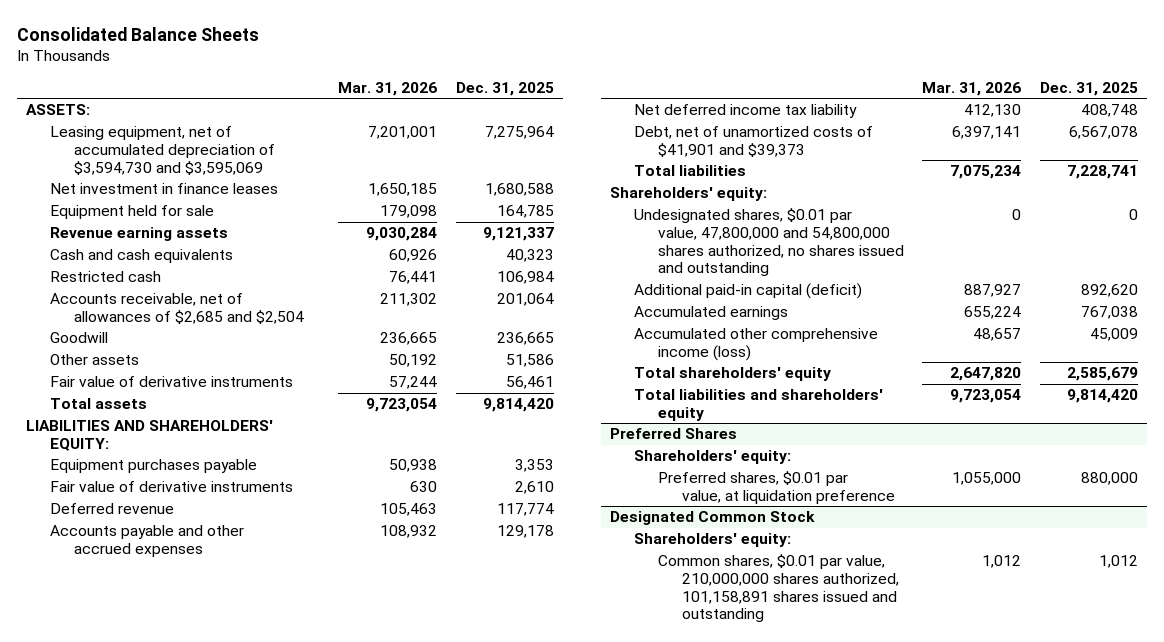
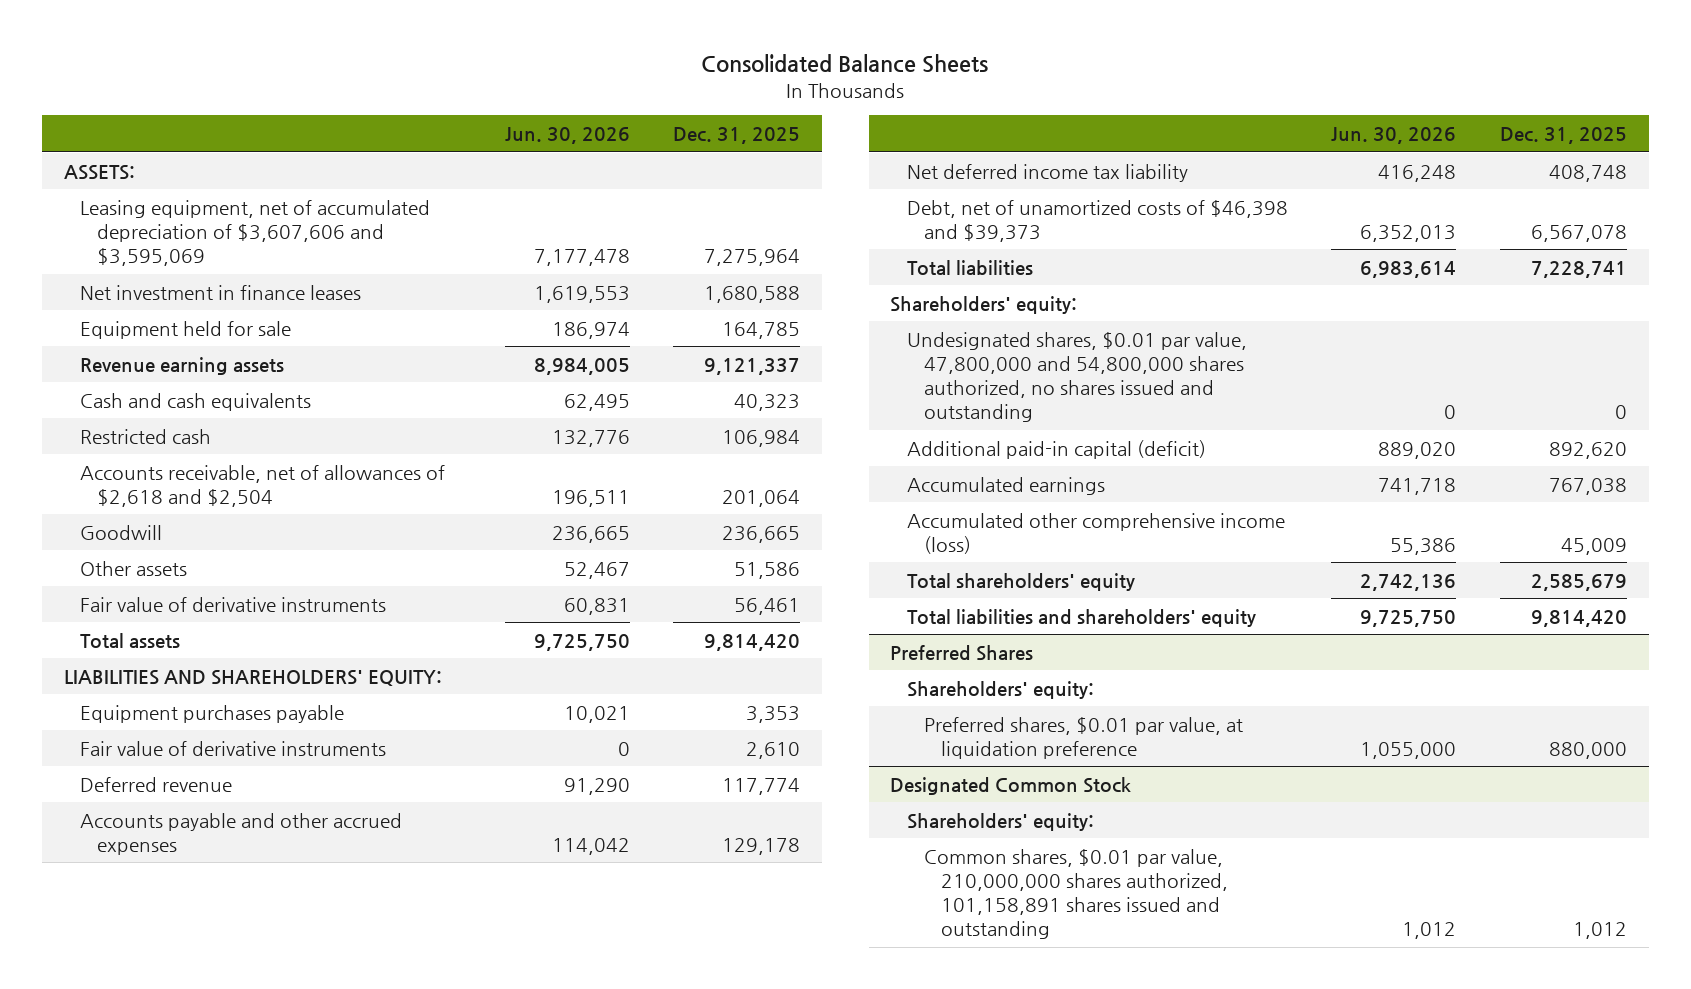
- | Mar. 31, 2026 | Dec. 31, 2025
+ | Jun. 30, 2026 | Dec. 31, 2025
- Leasing equipment, net of accumulated depreciation of $3,594,730 and $3,595,069 | 7,201,001 | 7,275,964
+ Leasing equipment, net of accumulated depreciation of $3,607,606 and $3,595,069 | 7,177,478 | 7,275,964
- Accounts receivable, net of allowances of $2,685 and $2,504 | 211,302 | 201,064
+ Accounts receivable, net of allowances of $2,618 and $2,504 | 196,511 | 201,064
- Debt, net of unamortized costs of $41,901 and $39,373 | 6,397,141 | 6,567,078
+ Debt, net of unamortized costs of $46,398 and $39,373 | 6,352,013 | 6,567,078

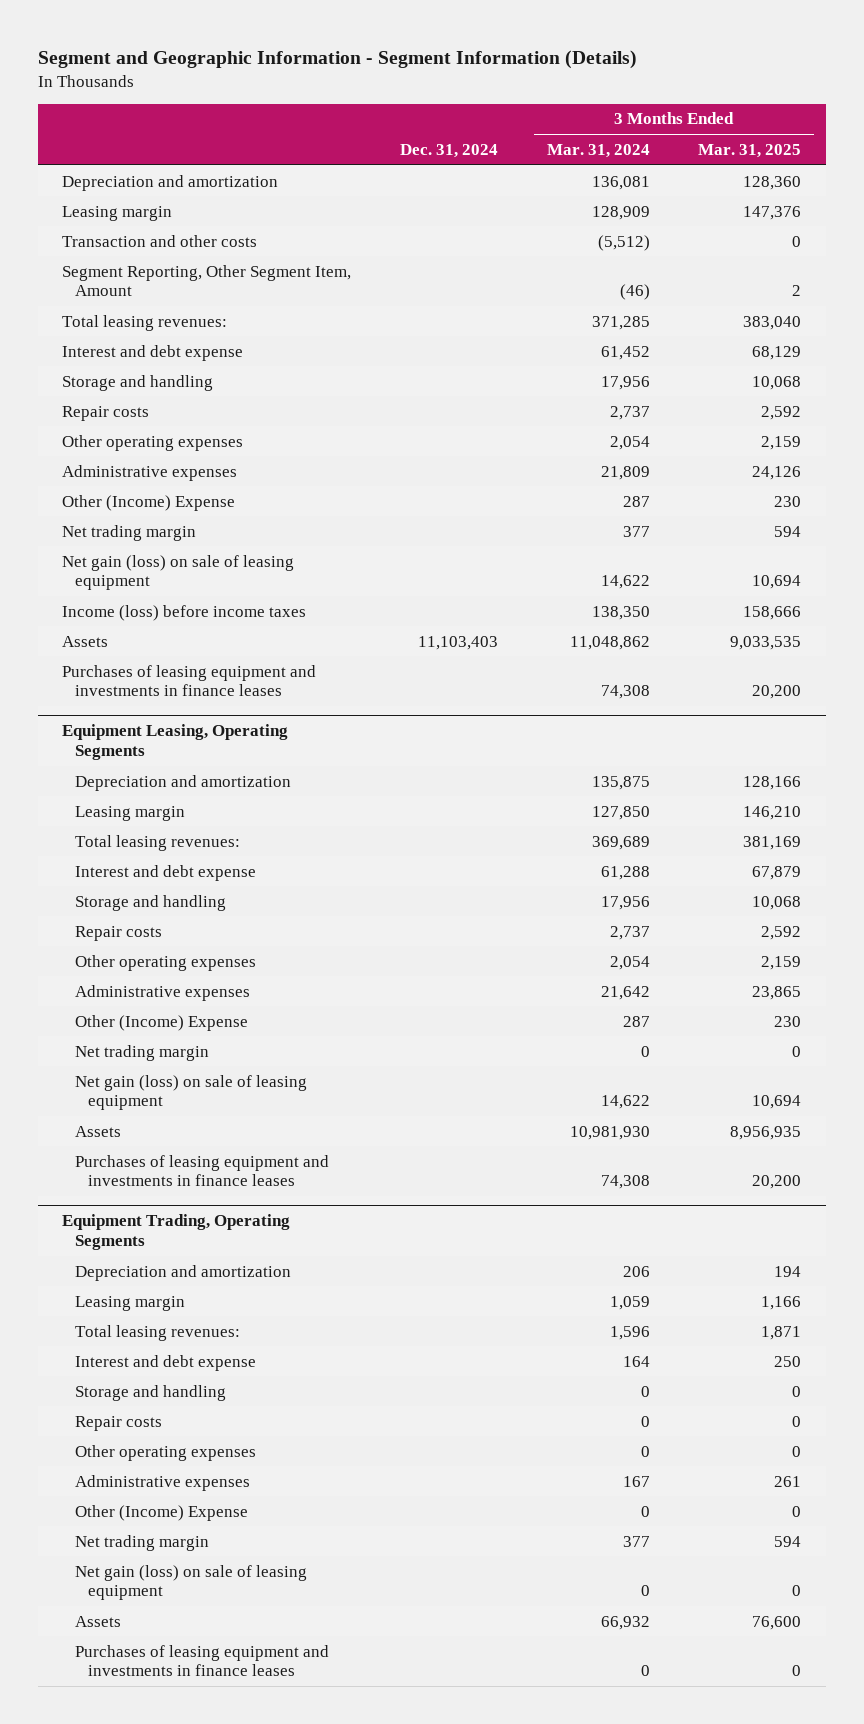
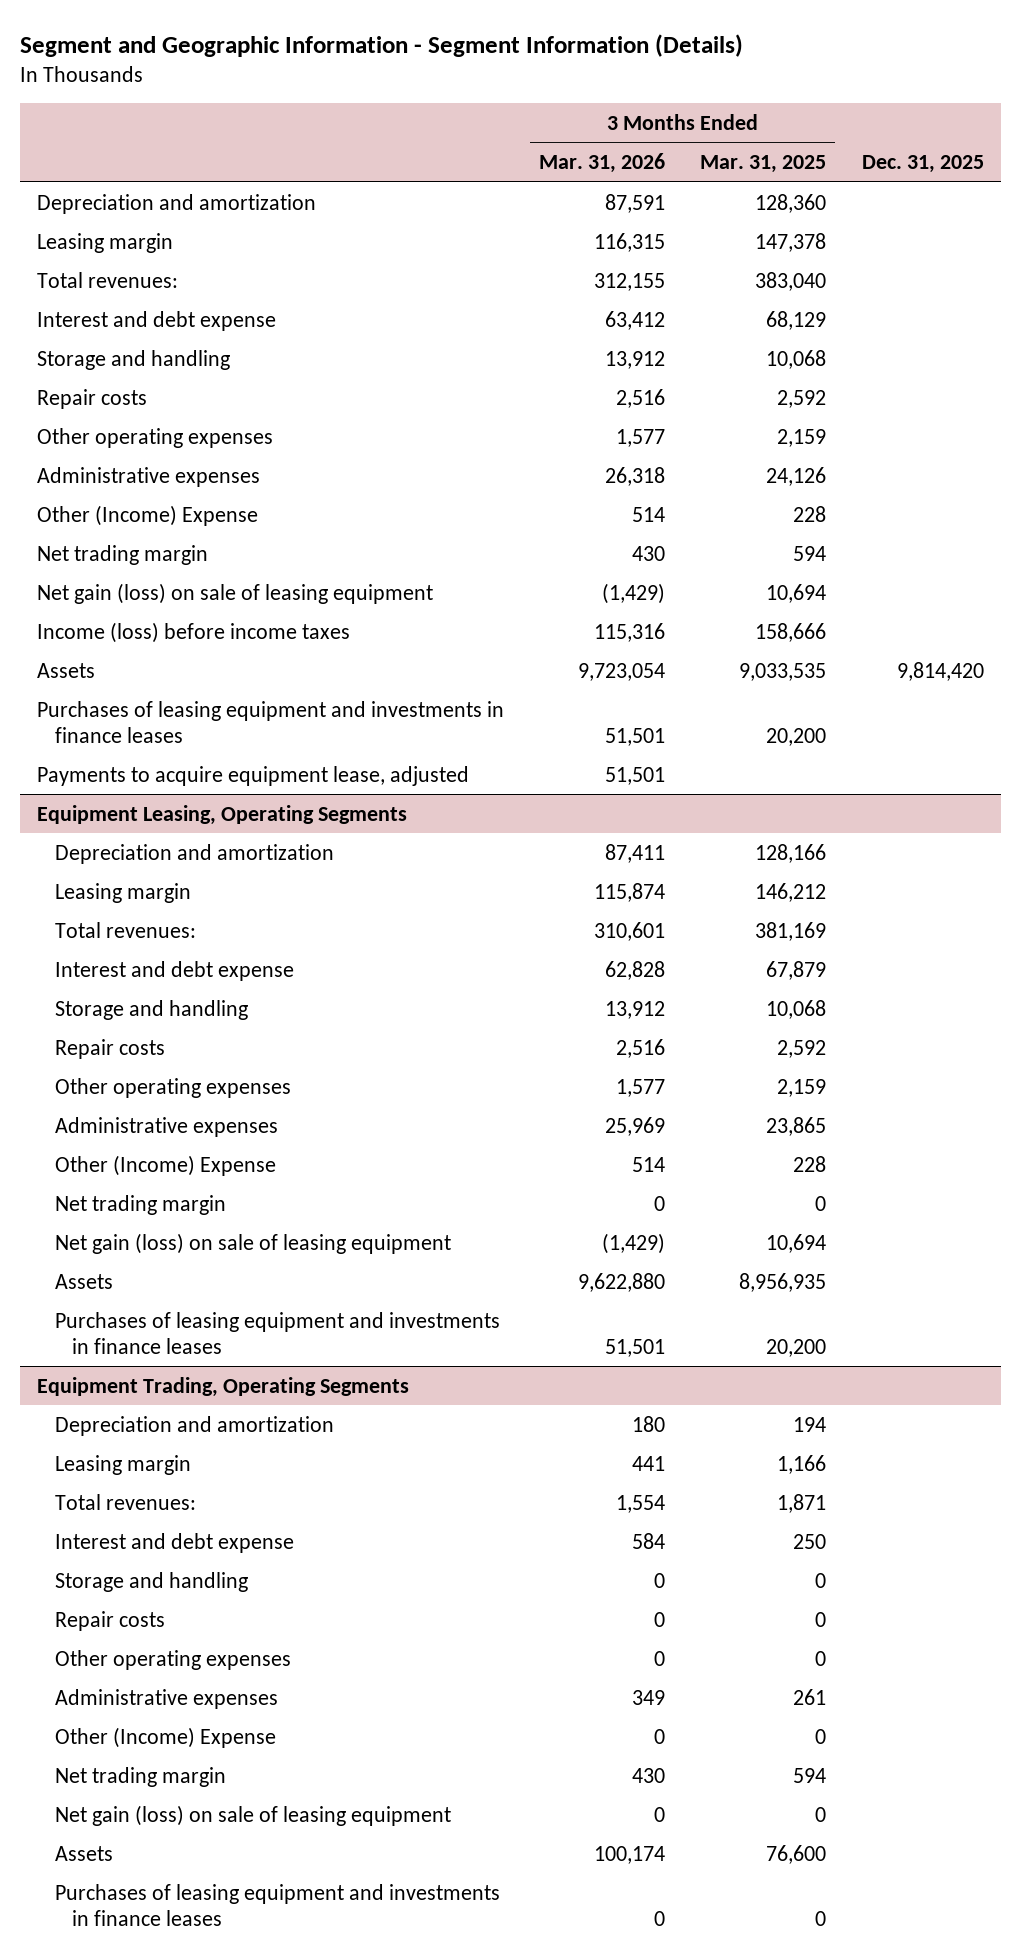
- | Dec. 31, 2024 | 3 Months Ended Mar. 31, 2024 | 3 Months Ended Mar. 31, 2025
+ | 3 Months Ended Mar. 31, 2026 | 3 Months Ended Mar. 31, 2025 | Dec. 31, 2025
- Leasing margin | | 128,909 | 147,376
- Transaction and other costs | | (5,512) | 0
- Segment Reporting, Other Segment Item, Amount | | (46) | 2
- Total leasing revenues: | | 371,285 | 383,040
+ Leasing margin | 116,315 | 147,378 |
+ Total revenues: | 312,155 | 383,040 |
- Other (Income) Expense | | 287 | 230
+ Other (Income) Expense | 514 | 228 |
+ Payments to acquire equipment lease, adjusted | 51,501 | |
@ Equipment Leasing, Operating Segments
- Leasing margin | | 127,850 | 146,210
- Total leasing revenues: | | 369,689 | 381,169
+ Leasing margin | 115,874 | 146,212 |
+ Total revenues: | 310,601 | 381,169 |
- Other (Income) Expense | | 287 | 230
+ Other (Income) Expense | 514 | 228 |
@ Equipment Trading, Operating Segments
- Total leasing revenues: | | 1,596 | 1,871
+ Total revenues: | 1,554 | 1,871 |

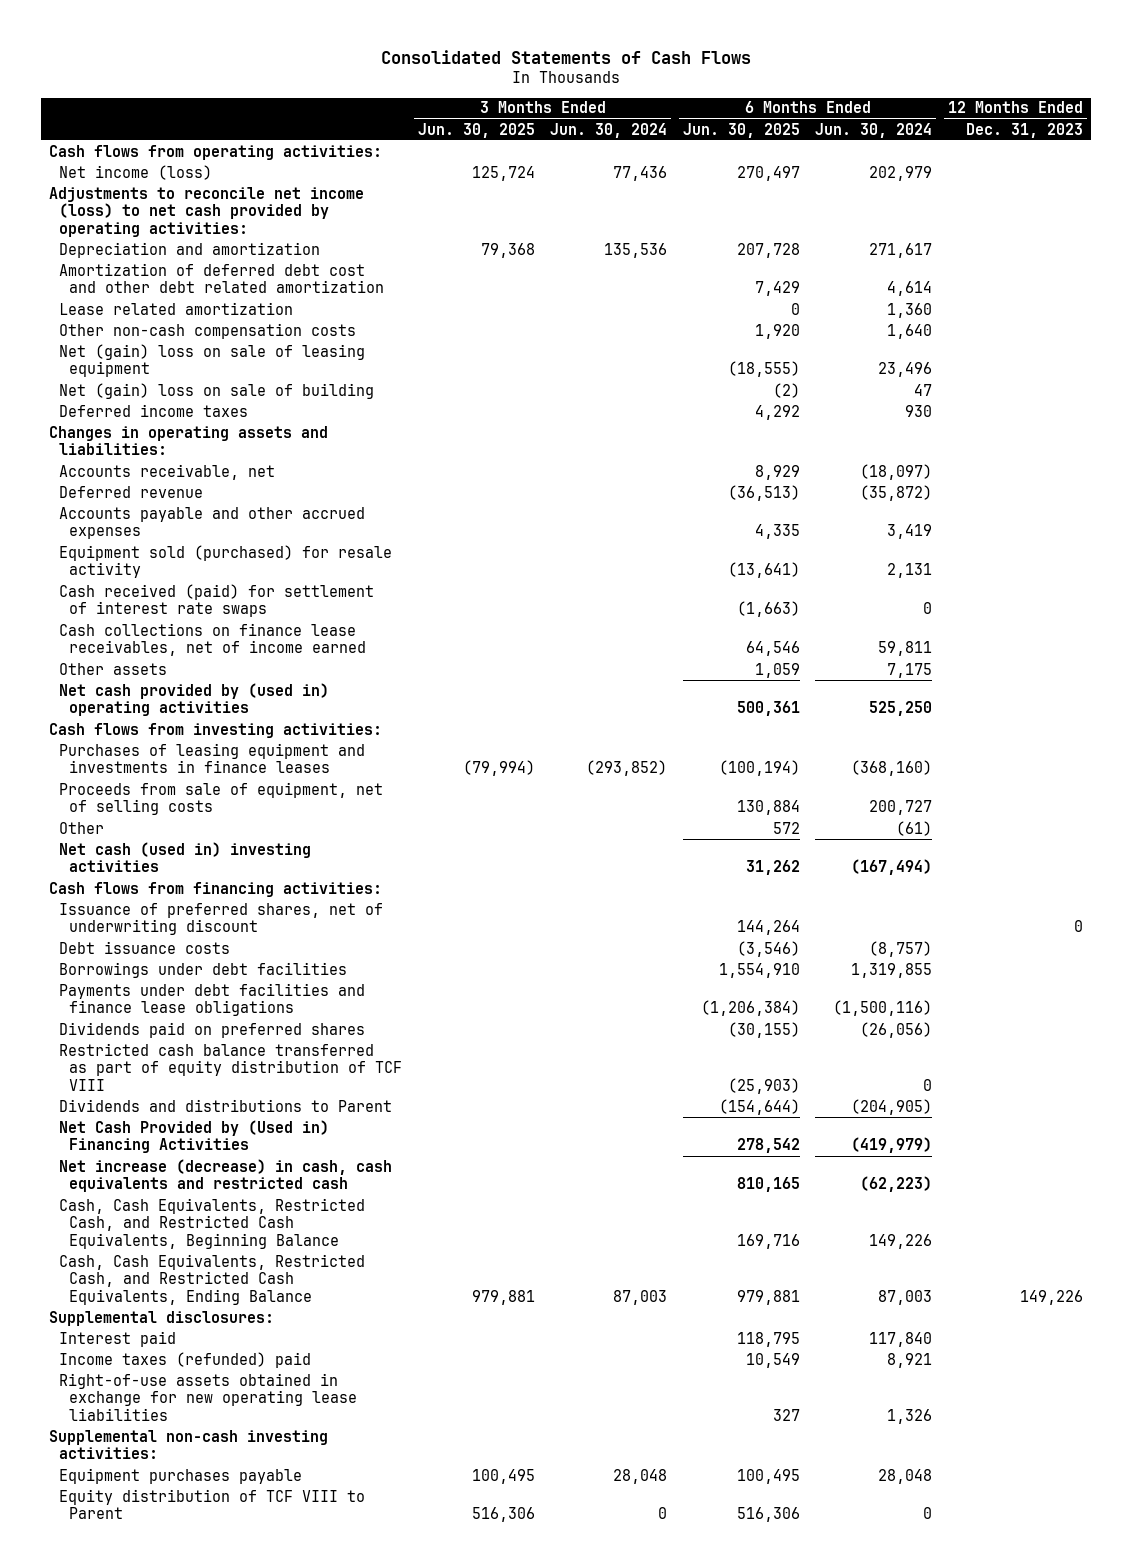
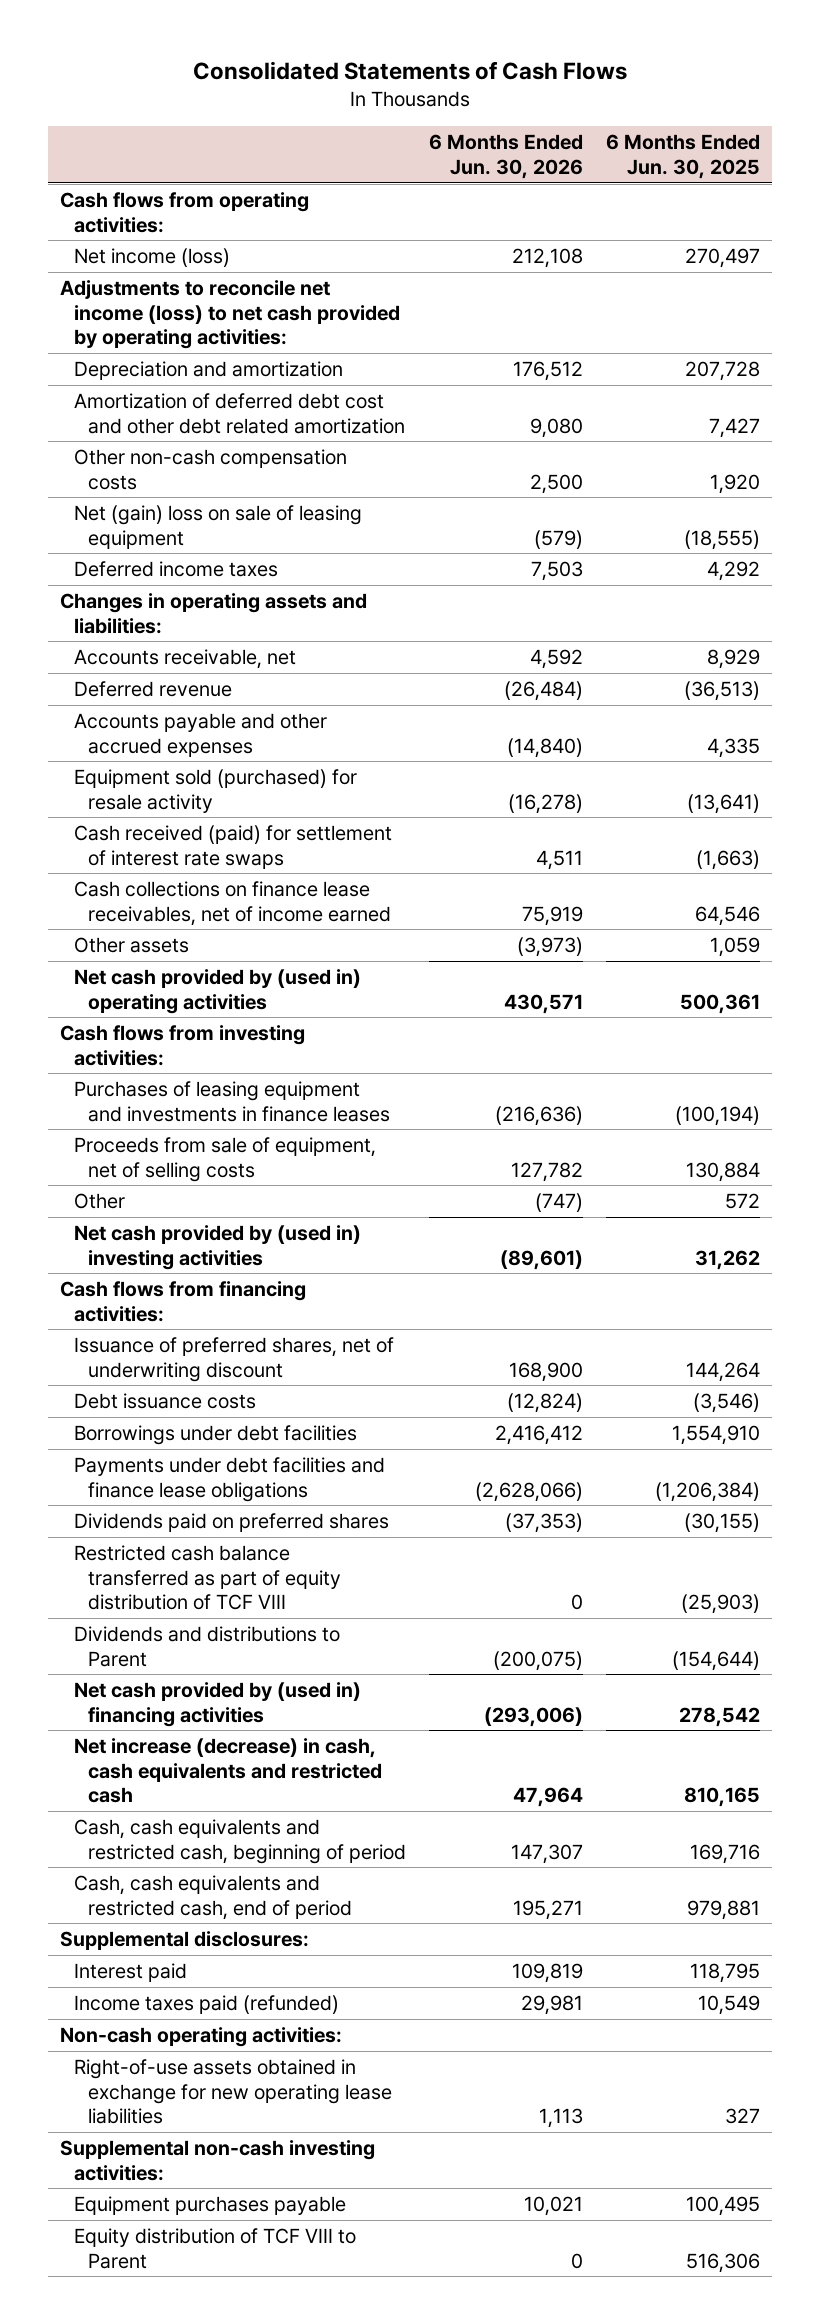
- | 3 Months Ended Jun. 30, 2025 | 3 Months Ended Jun. 30, 2024 | 6 Months Ended Jun. 30, 2025 | 6 Months Ended Jun. 30, 2024 | 12 Months Ended Dec. 31, 2023
+ | 6 Months Ended Jun. 30, 2026 | 6 Months Ended Jun. 30, 2025
- Amortization of deferred debt cost and other debt related amortization | | | 7,429 | 4,614 |
- Lease related amortization | | | 0 | 1,360 |
+ Amortization of deferred debt cost and other debt related amortization | 9,080 | 7,427
- Net (gain) loss on sale of building | | | (2) | 47 |
- Net cash (used in) investing activities | | | 31,262 | (167,494) |
+ Net cash provided by (used in) investing activities | (89,601) | 31,262
- Net Cash Provided by (Used in) Financing Activities | | | 278,542 | (419,979) |
+ Net cash provided by (used in) financing activities | (293,006) | 278,542
- Cash, Cash Equivalents, Restricted Cash, and Restricted Cash Equivalents, Beginning Balance | | | 169,716 | 149,226 |
- Cash, Cash Equivalents, Restricted Cash, and Restricted Cash Equivalents, Ending Balance | 979,881 | 87,003 | 979,881 | 87,003 | 149,226
+ Cash, cash equivalents and restricted cash, beginning of period | 147,307 | 169,716
+ Cash, cash equivalents and restricted cash, end of period | 195,271 | 979,881
- Income taxes (refunded) paid | | | 10,549 | 8,921 |
+ Income taxes paid (refunded) | 29,981 | 10,549
+ Non-cash operating activities:

